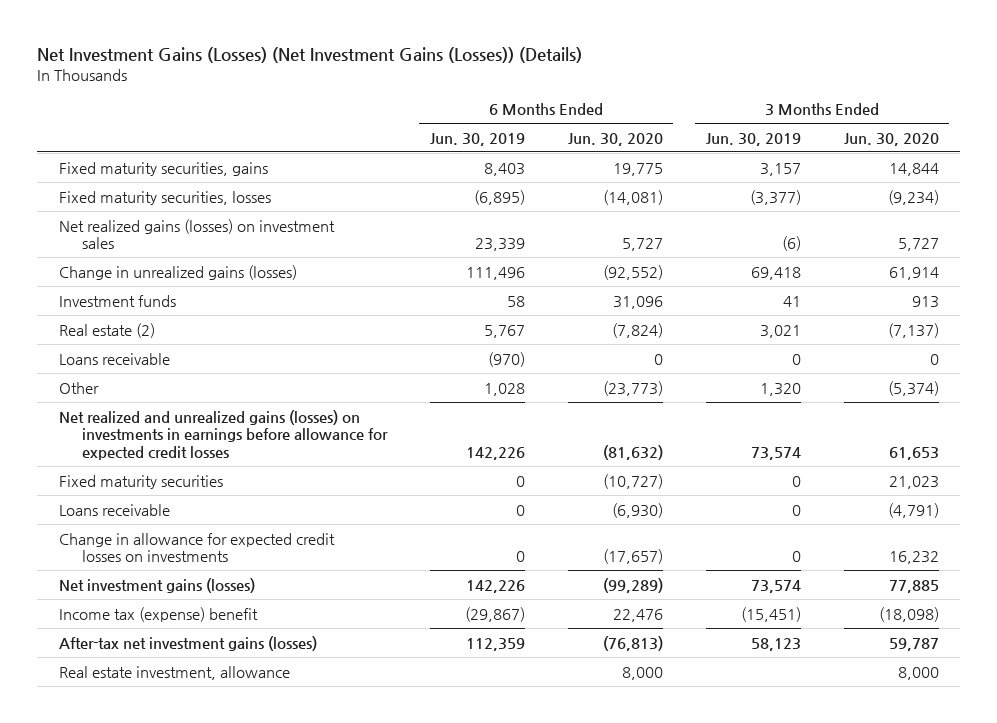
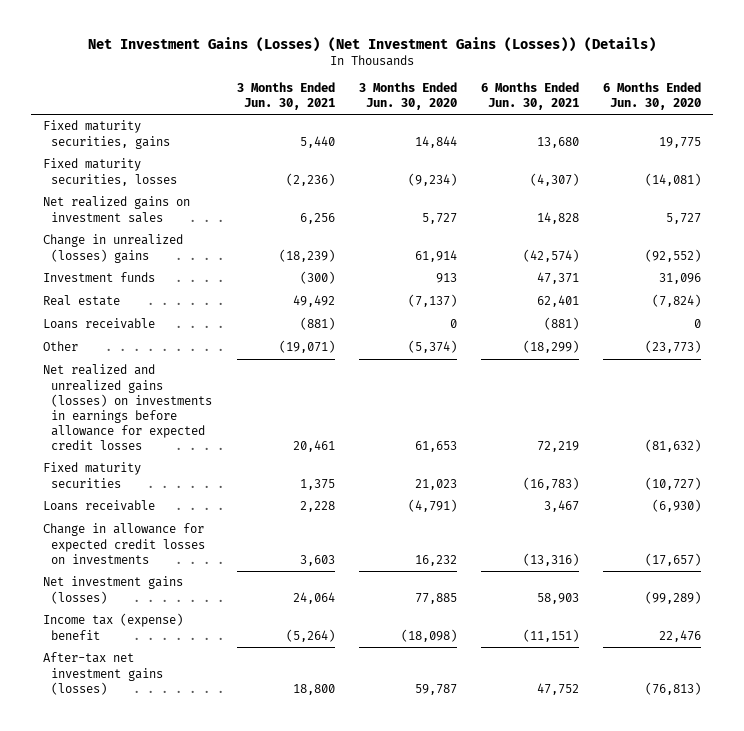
- | 6 Months Ended Jun. 30, 2019 | 6 Months Ended Jun. 30, 2020 | 3 Months Ended Jun. 30, 2019 | 3 Months Ended Jun. 30, 2020
+ | 3 Months Ended Jun. 30, 2021 | 3 Months Ended Jun. 30, 2020 | 6 Months Ended Jun. 30, 2021 | 6 Months Ended Jun. 30, 2020
- Net realized gains (losses) on investment sales | 23,339 | 5,727 | (6) | 5,727
- Change in unrealized gains (losses) | 111,496 | (92,552) | 69,418 | 61,914
+ Net realized gains on investment sales | 6,256 | 5,727 | 14,828 | 5,727
+ Change in unrealized (losses) gains | (18,239) | 61,914 | (42,574) | (92,552)
- Real estate (2) | 5,767 | (7,824) | 3,021 | (7,137)
+ Real estate | 49,492 | (7,137) | 62,401 | (7,824)
- Real estate investment, allowance | | 8,000 | | 8,000

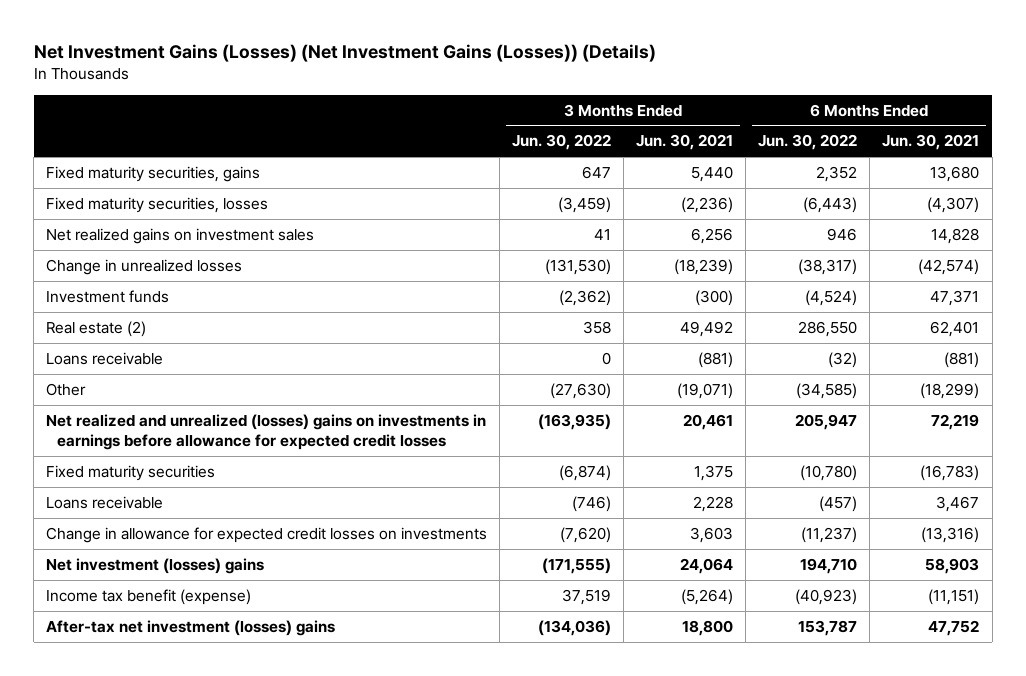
- | 3 Months Ended Jun. 30, 2021 | 3 Months Ended Jun. 30, 2020 | 6 Months Ended Jun. 30, 2021 | 6 Months Ended Jun. 30, 2020
+ | 3 Months Ended Jun. 30, 2022 | 3 Months Ended Jun. 30, 2021 | 6 Months Ended Jun. 30, 2022 | 6 Months Ended Jun. 30, 2021
- Change in unrealized (losses) gains | (18,239) | 61,914 | (42,574) | (92,552)
+ Change in unrealized losses | (131,530) | (18,239) | (38,317) | (42,574)
- Real estate | 49,492 | (7,137) | 62,401 | (7,824)
+ Real estate (2) | 358 | 49,492 | 286,550 | 62,401
- Net realized and unrealized gains (losses) on investments in earnings before allowance for expected credit losses | 20,461 | 61,653 | 72,219 | (81,632)
+ Net realized and unrealized (losses) gains on investments in earnings before allowance for expected credit losses | (163,935) | 20,461 | 205,947 | 72,219
- Net investment gains (losses) | 24,064 | 77,885 | 58,903 | (99,289)
- Income tax (expense) benefit | (5,264) | (18,098) | (11,151) | 22,476
- After-tax net investment gains (losses) | 18,800 | 59,787 | 47,752 | (76,813)
+ Net investment (losses) gains | (171,555) | 24,064 | 194,710 | 58,903
+ Income tax benefit (expense) | 37,519 | (5,264) | (40,923) | (11,151)
+ After-tax net investment (losses) gains | (134,036) | 18,800 | 153,787 | 47,752

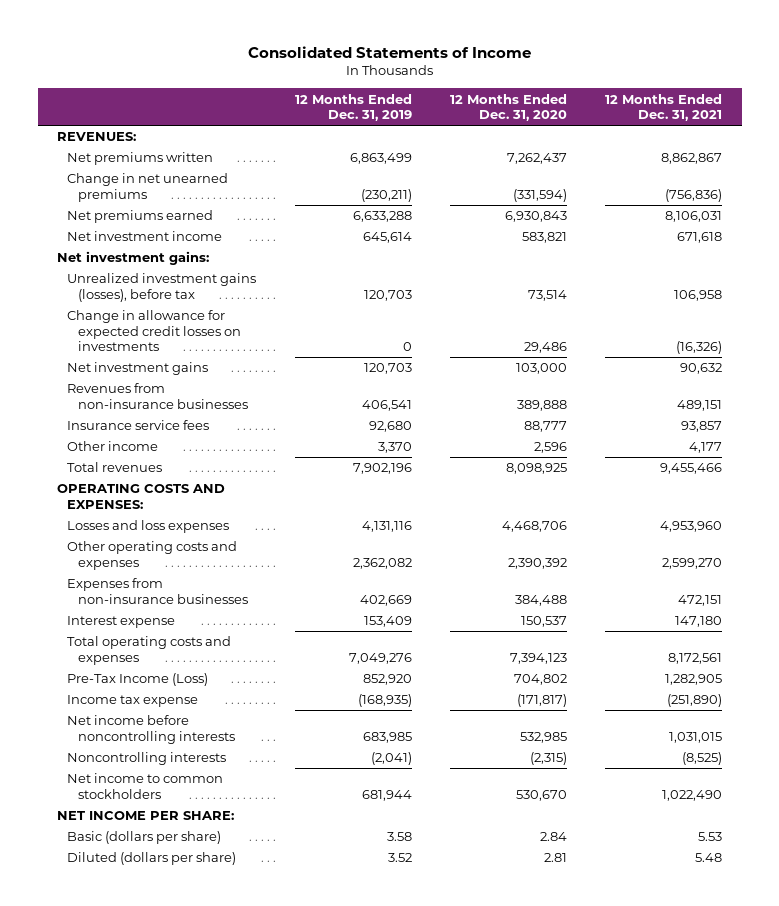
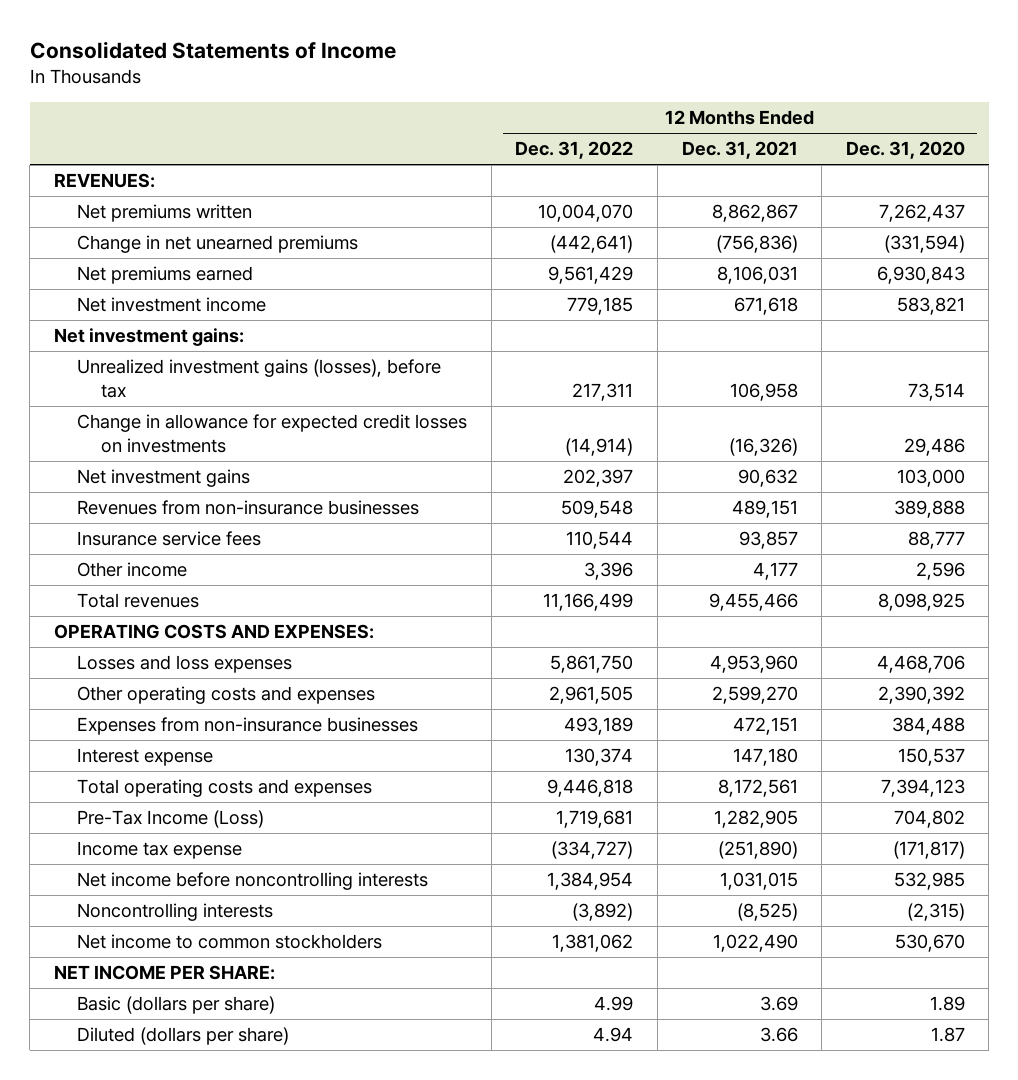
- | 12 Months Ended Dec. 31, 2019 | 12 Months Ended Dec. 31, 2020 | 12 Months Ended Dec. 31, 2021
+ | 12 Months Ended Dec. 31, 2022 | 12 Months Ended Dec. 31, 2021 | 12 Months Ended Dec. 31, 2020
- Basic (dollars per share) | 3.58 | 2.84 | 5.53
- Diluted (dollars per share) | 3.52 | 2.81 | 5.48
+ Basic (dollars per share) | 4.99 | 3.69 | 1.89
+ Diluted (dollars per share) | 4.94 | 3.66 | 1.87

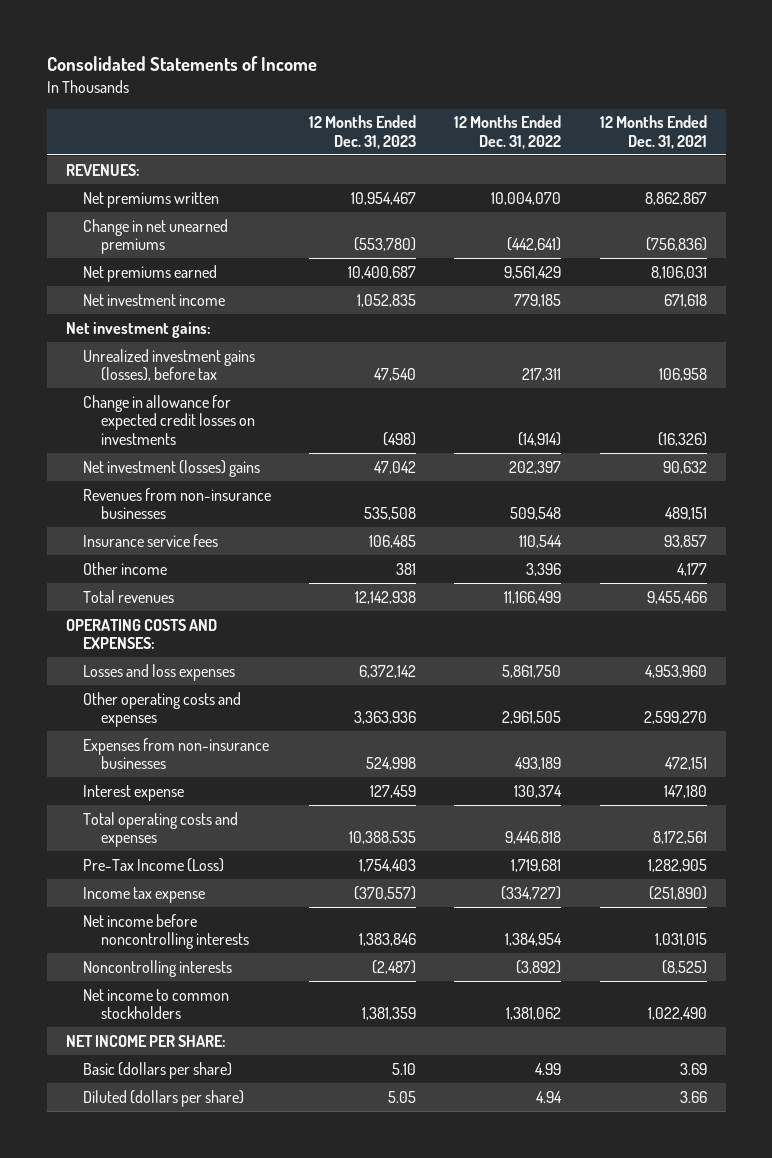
- | 12 Months Ended Dec. 31, 2022 | 12 Months Ended Dec. 31, 2021 | 12 Months Ended Dec. 31, 2020
+ | 12 Months Ended Dec. 31, 2023 | 12 Months Ended Dec. 31, 2022 | 12 Months Ended Dec. 31, 2021
- Net investment gains | 202,397 | 90,632 | 103,000
+ Net investment (losses) gains | 47,042 | 202,397 | 90,632

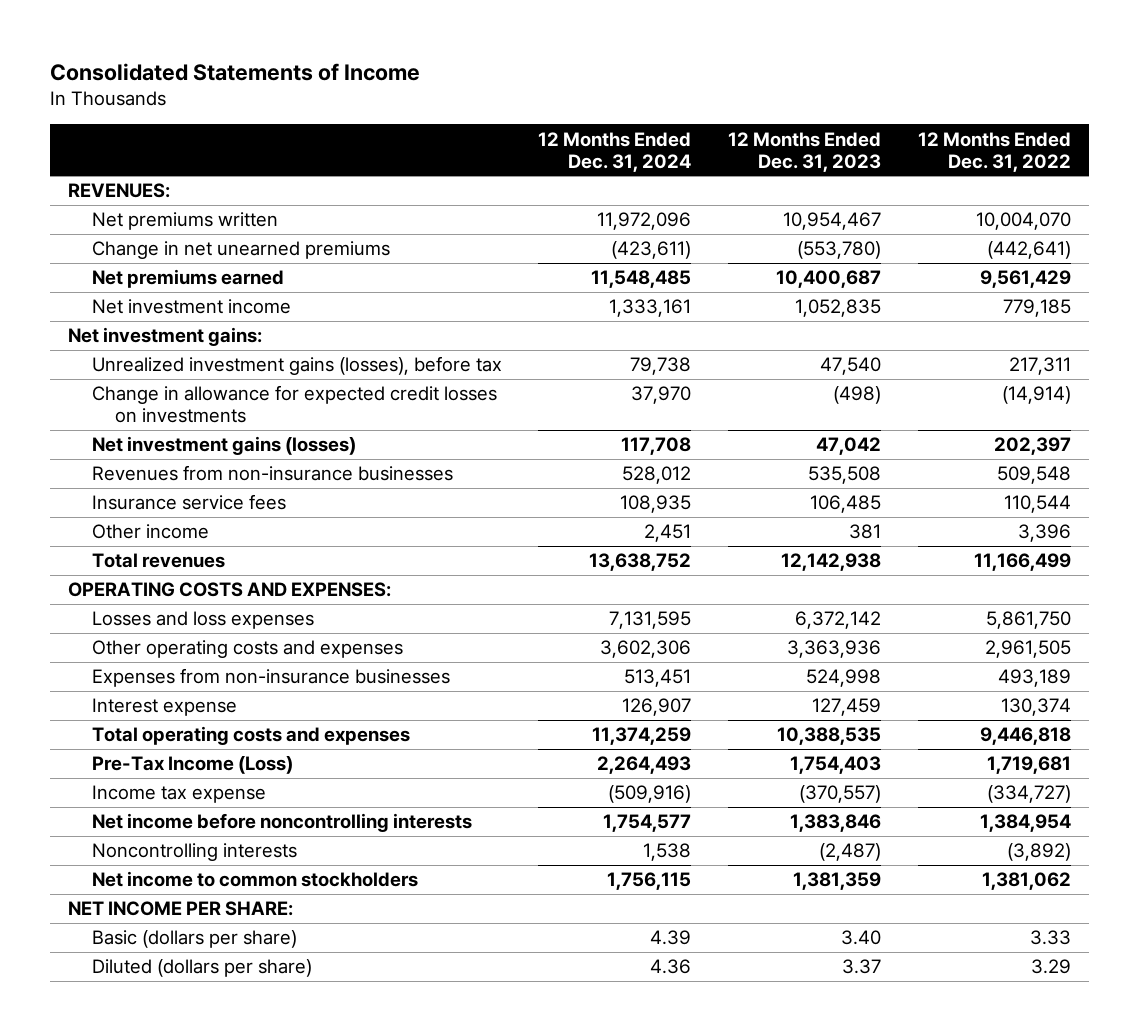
- | 12 Months Ended Dec. 31, 2023 | 12 Months Ended Dec. 31, 2022 | 12 Months Ended Dec. 31, 2021
+ | 12 Months Ended Dec. 31, 2024 | 12 Months Ended Dec. 31, 2023 | 12 Months Ended Dec. 31, 2022
- Net investment (losses) gains | 47,042 | 202,397 | 90,632
+ Net investment gains (losses) | 117,708 | 47,042 | 202,397
- Basic (dollars per share) | 5.10 | 4.99 | 3.69
- Diluted (dollars per share) | 5.05 | 4.94 | 3.66
+ Basic (dollars per share) | 4.39 | 3.40 | 3.33
+ Diluted (dollars per share) | 4.36 | 3.37 | 3.29

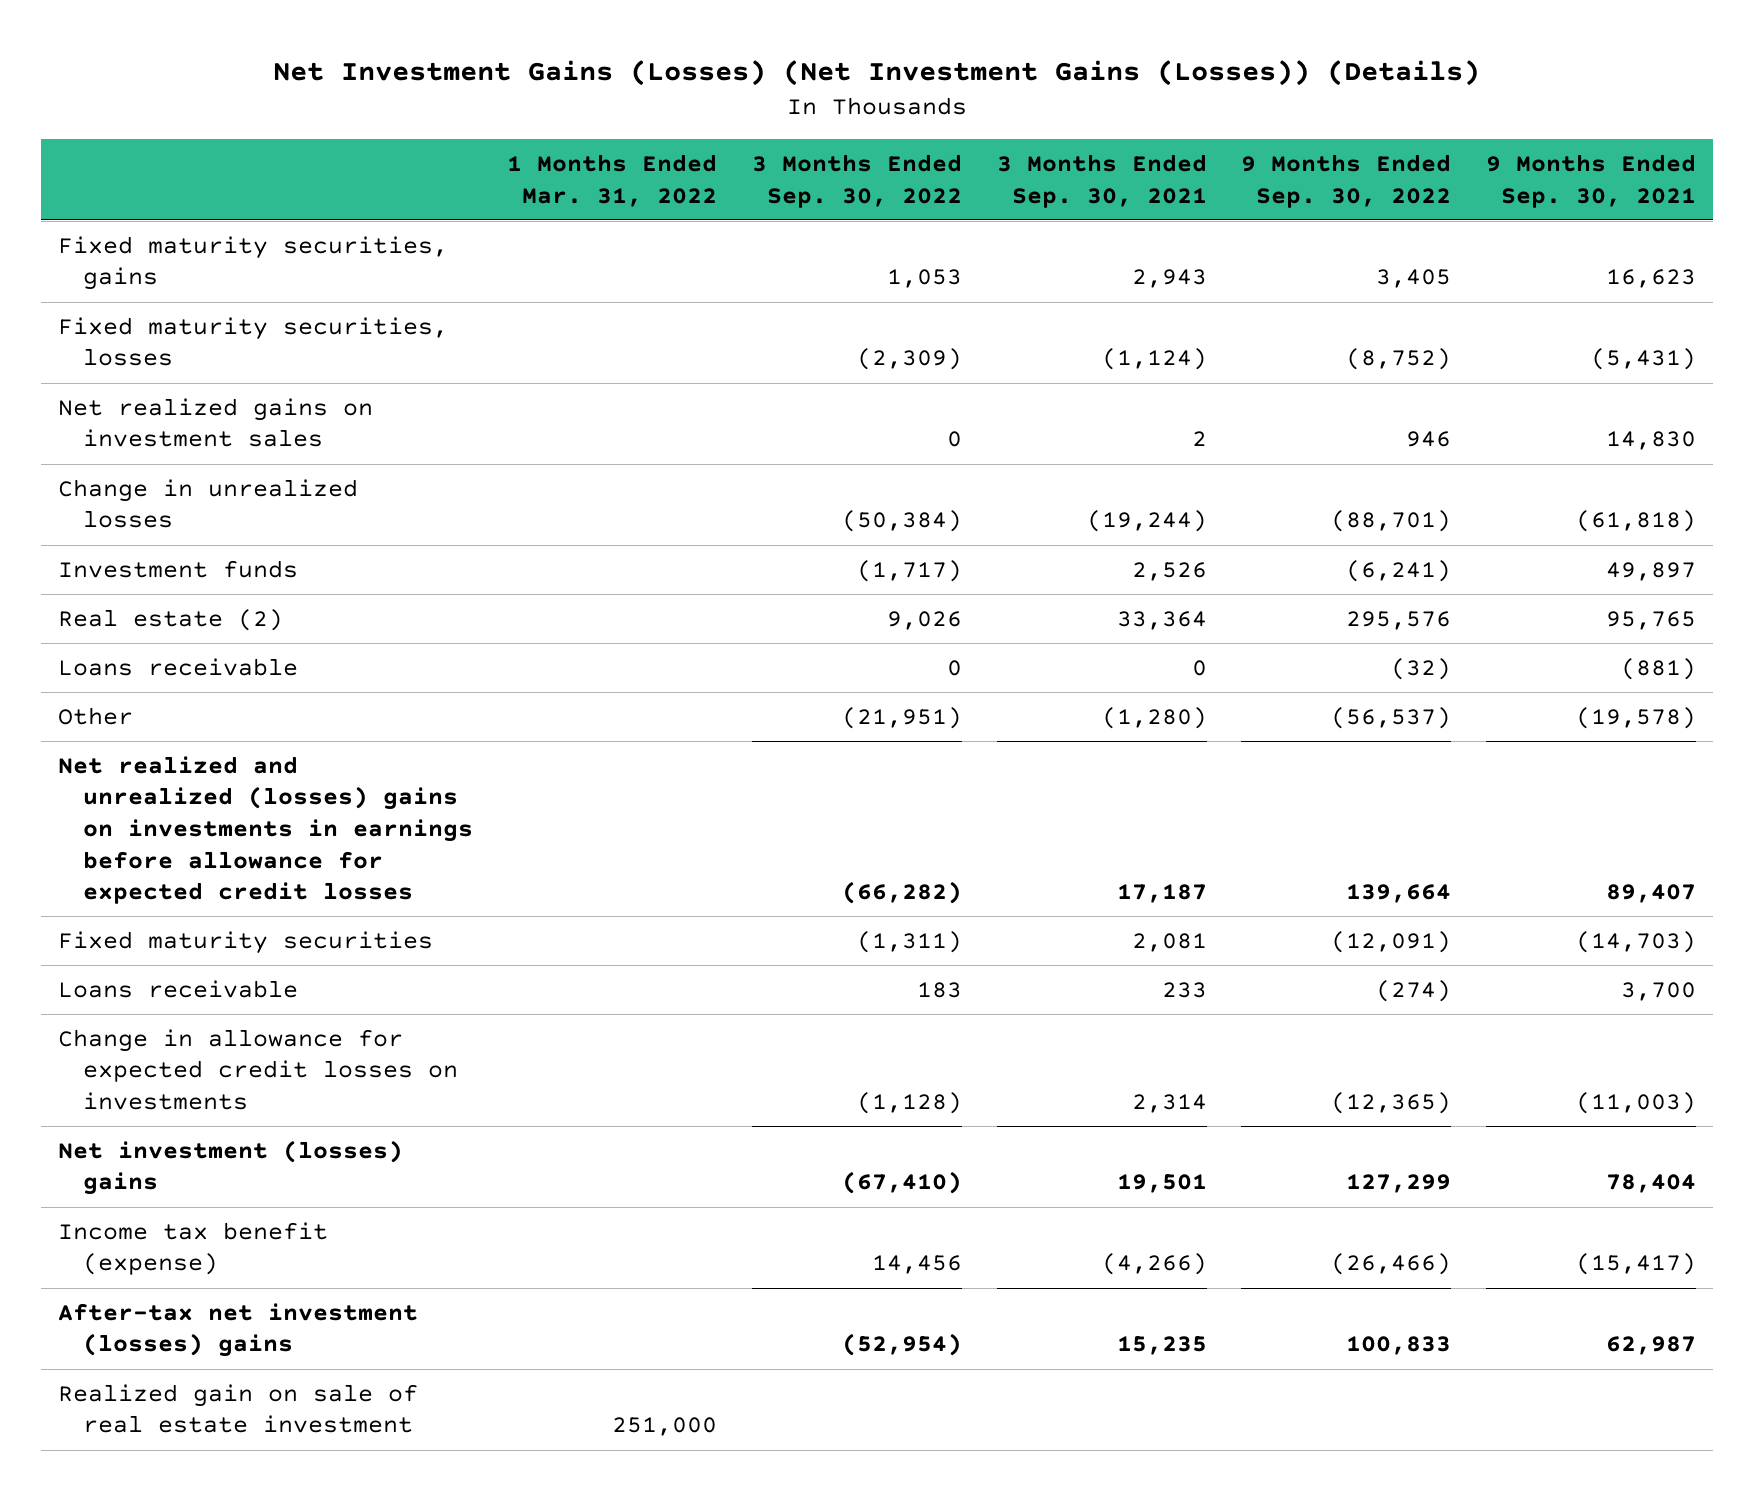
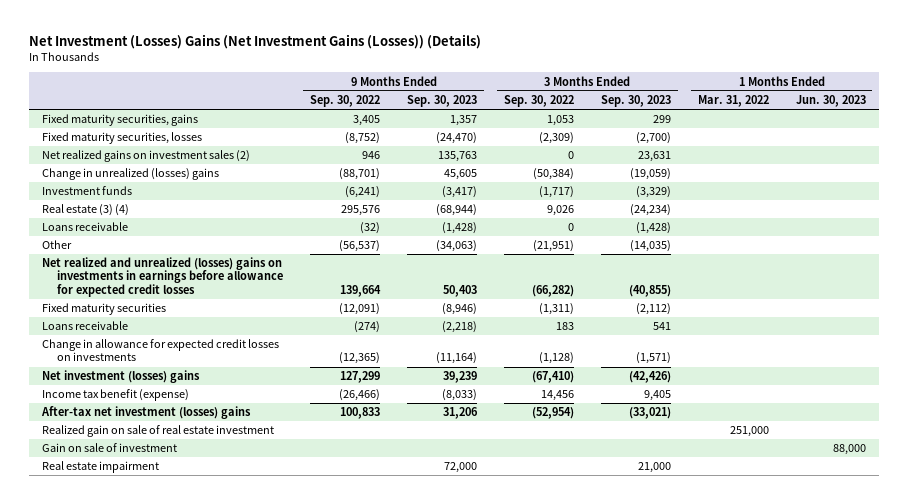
- Net Investment Gains (Losses) (Net Investment Gains (Losses)) (Details)
+ Net Investment (Losses) Gains (Net Investment Gains (Losses)) (Details)
- | 1 Months Ended Mar. 31, 2022 | 3 Months Ended Sep. 30, 2022 | 3 Months Ended Sep. 30, 2021 | 9 Months Ended Sep. 30, 2022 | 9 Months Ended Sep. 30, 2021
+ | 9 Months Ended Sep. 30, 2022 | 9 Months Ended Sep. 30, 2023 | 3 Months Ended Sep. 30, 2022 | 3 Months Ended Sep. 30, 2023 | 1 Months Ended Mar. 31, 2022 | 1 Months Ended Jun. 30, 2023
- Net realized gains on investment sales | | 0 | 2 | 946 | 14,830
- Change in unrealized losses | | (50,384) | (19,244) | (88,701) | (61,818)
+ Net realized gains on investment sales (2) | 946 | 135,763 | 0 | 23,631 | |
+ Change in unrealized (losses) gains | (88,701) | 45,605 | (50,384) | (19,059) | |
- Real estate (2) | | 9,026 | 33,364 | 295,576 | 95,765
+ Real estate (3) (4) | 295,576 | (68,944) | 9,026 | (24,234) | |
+ Gain on sale of investment | | | | | | 88,000
+ Real estate impairment | | 72,000 | | 21,000 | |

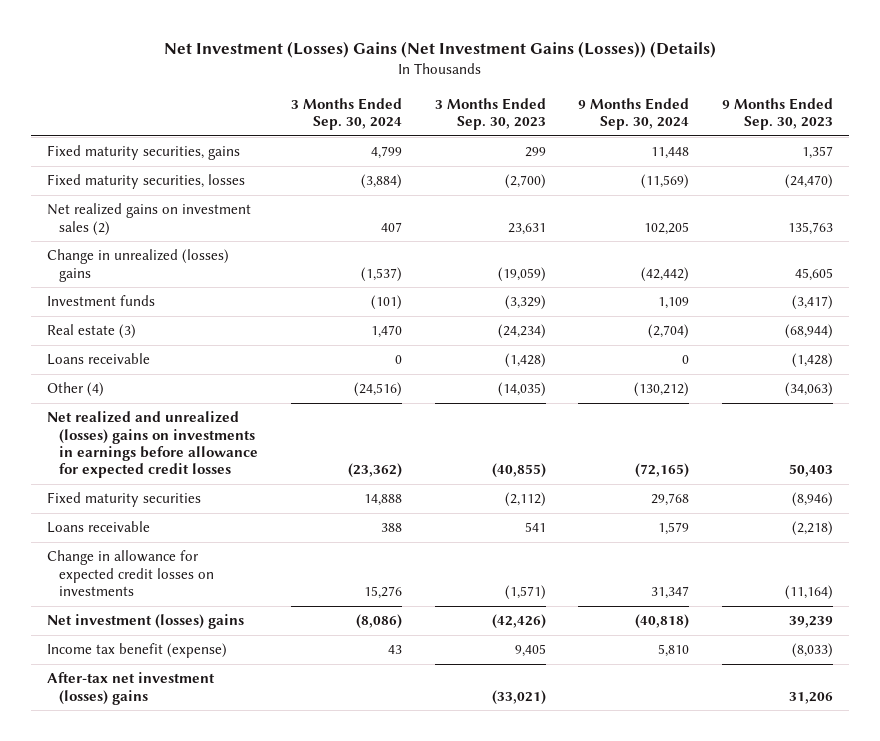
- | 9 Months Ended Sep. 30, 2022 | 9 Months Ended Sep. 30, 2023 | 3 Months Ended Sep. 30, 2022 | 3 Months Ended Sep. 30, 2023 | 1 Months Ended Mar. 31, 2022 | 1 Months Ended Jun. 30, 2023
+ | 3 Months Ended Sep. 30, 2024 | 3 Months Ended Sep. 30, 2023 | 9 Months Ended Sep. 30, 2024 | 9 Months Ended Sep. 30, 2023
- Real estate (3) (4) | 295,576 | (68,944) | 9,026 | (24,234) | |
+ Real estate (3) | 1,470 | (24,234) | (2,704) | (68,944)
- Other | (56,537) | (34,063) | (21,951) | (14,035) | |
+ Other (4) | (24,516) | (14,035) | (130,212) | (34,063)
- Realized gain on sale of real estate investment | | | | | 251,000 |
- Gain on sale of investment | | | | | | 88,000
- Real estate impairment | | 72,000 | | 21,000 | |

